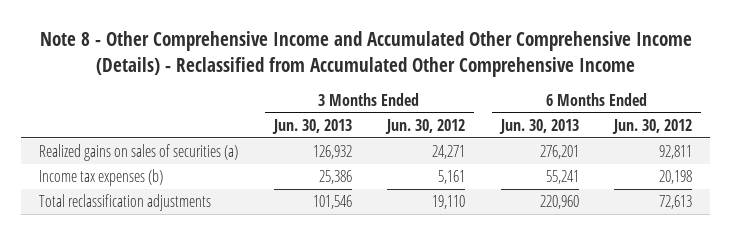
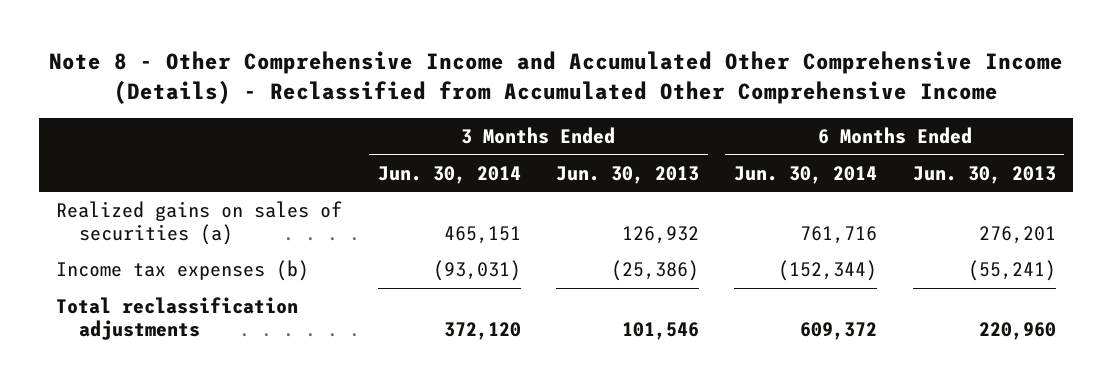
- | 3 Months Ended Jun. 30, 2013 | 3 Months Ended Jun. 30, 2012 | 6 Months Ended Jun. 30, 2013 | 6 Months Ended Jun. 30, 2012
+ | 3 Months Ended Jun. 30, 2014 | 3 Months Ended Jun. 30, 2013 | 6 Months Ended Jun. 30, 2014 | 6 Months Ended Jun. 30, 2013
- Income tax expenses (b) | 25,386 | 5,161 | 55,241 | 20,198
+ Income tax expenses (b) | (93,031) | (25,386) | (152,344) | (55,241)

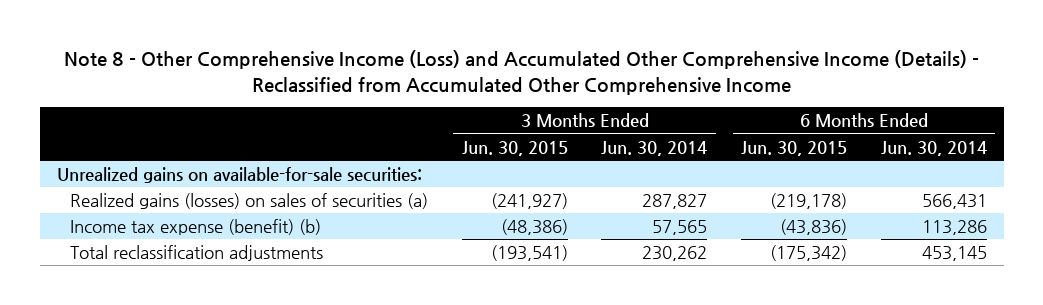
- Note 8 - Other Comprehensive Income and Accumulated Other Comprehensive Income (Details) - Reclassified from Accumulated Other Comprehensive Income
+ Note 8 - Other Comprehensive Income (Loss) and Accumulated Other Comprehensive Income (Details) - Reclassified from Accumulated Other Comprehensive Income
- | 3 Months Ended Jun. 30, 2014 | 3 Months Ended Jun. 30, 2013 | 6 Months Ended Jun. 30, 2014 | 6 Months Ended Jun. 30, 2013
+ | 3 Months Ended Jun. 30, 2015 | 3 Months Ended Jun. 30, 2014 | 6 Months Ended Jun. 30, 2015 | 6 Months Ended Jun. 30, 2014
- Realized gains on sales of securities (a) | 465,151 | 126,932 | 761,716 | 276,201
- Income tax expenses (b) | (93,031) | (25,386) | (152,344) | (55,241)
- Total reclassification adjustments | 372,120 | 101,546 | 609,372 | 220,960
+ Unrealized gains on available-for-sale securities:
+ Realized gains (losses) on sales of securities (a) | (241,927) | 287,827 | (219,178) | 566,431
+ Income tax expense (benefit) (b) | (48,386) | 57,565 | (43,836) | 113,286
+ Total reclassification adjustments | (193,541) | 230,262 | (175,342) | 453,145

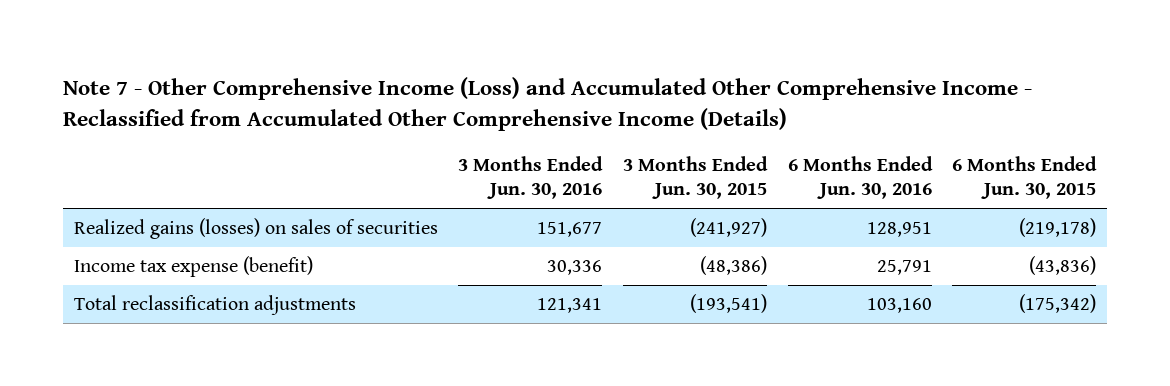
- Note 8 - Other Comprehensive Income (Loss) and Accumulated Other Comprehensive Income (Details) - Reclassified from Accumulated Other Comprehensive Income
+ Note 7 - Other Comprehensive Income (Loss) and Accumulated Other Comprehensive Income - Reclassified from Accumulated Other Comprehensive Income (Details)
- | 3 Months Ended Jun. 30, 2015 | 3 Months Ended Jun. 30, 2014 | 6 Months Ended Jun. 30, 2015 | 6 Months Ended Jun. 30, 2014
+ | 3 Months Ended Jun. 30, 2016 | 3 Months Ended Jun. 30, 2015 | 6 Months Ended Jun. 30, 2016 | 6 Months Ended Jun. 30, 2015
- Unrealized gains on available-for-sale securities:
- Realized gains (losses) on sales of securities (a) | (241,927) | 287,827 | (219,178) | 566,431
- Income tax expense (benefit) (b) | (48,386) | 57,565 | (43,836) | 113,286
+ Realized gains (losses) on sales of securities | 151,677 | (241,927) | 128,951 | (219,178)
+ Income tax expense (benefit) | 30,336 | (48,386) | 25,791 | (43,836)

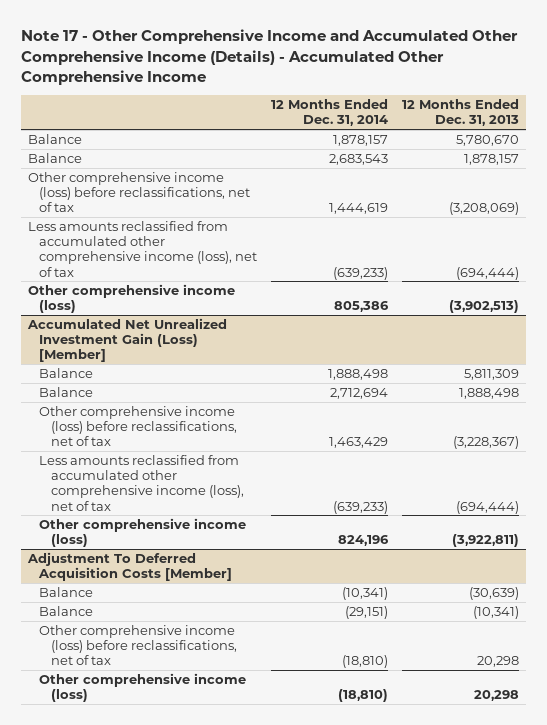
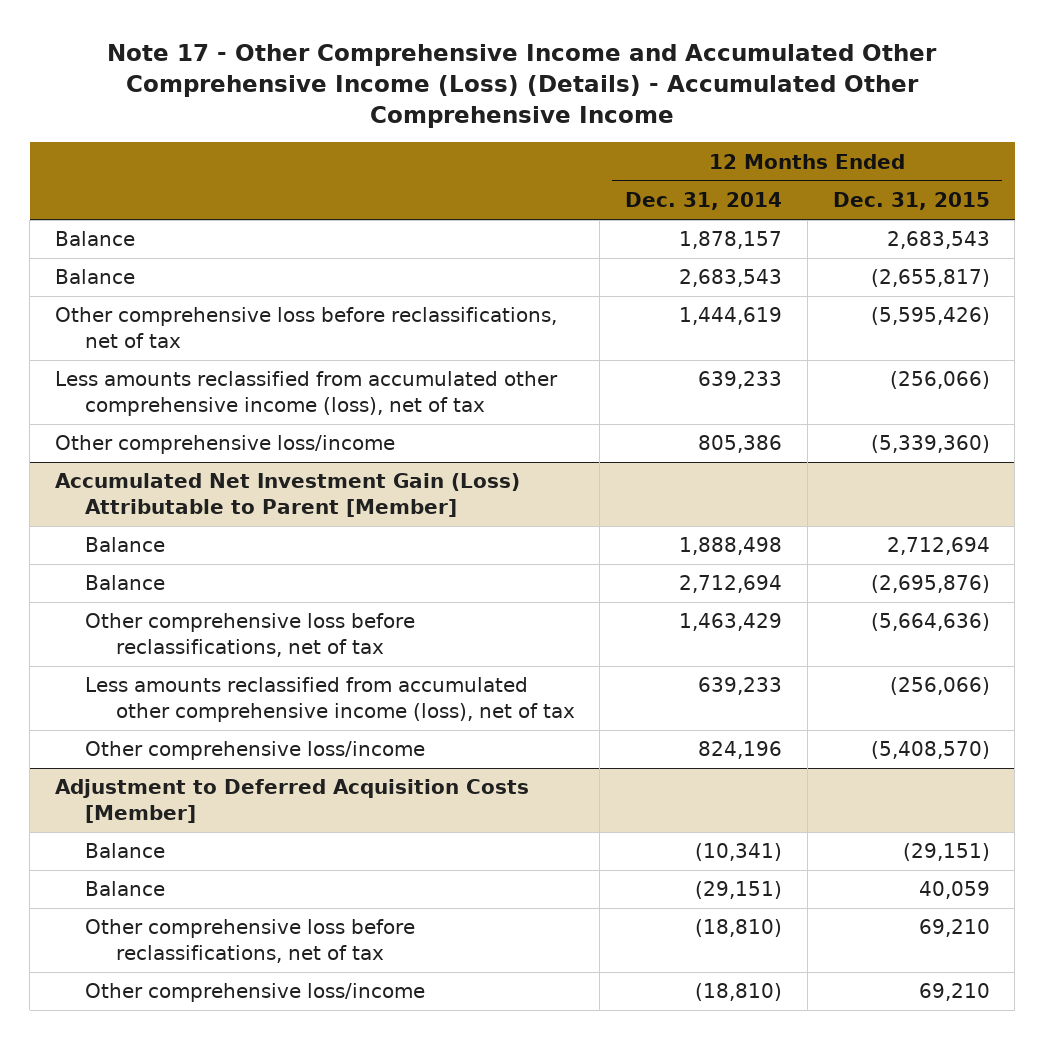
- Note 17 - Other Comprehensive Income and Accumulated Other Comprehensive Income (Details) - Accumulated Other Comprehensive Income
+ Note 17 - Other Comprehensive Income and Accumulated Other Comprehensive Income (Loss) (Details) - Accumulated Other Comprehensive Income
- | 12 Months Ended Dec. 31, 2014 | 12 Months Ended Dec. 31, 2013
+ | 12 Months Ended Dec. 31, 2014 | 12 Months Ended Dec. 31, 2015
- Other comprehensive income (loss) before reclassifications, net of tax | 1,444,619 | (3,208,069)
- Less amounts reclassified from accumulated other comprehensive income (loss), net of tax | (639,233) | (694,444)
- Other comprehensive income (loss) | 805,386 | (3,902,513)
- Accumulated Net Unrealized Investment Gain (Loss) [Member]
+ Other comprehensive loss before reclassifications, net of tax | 1,444,619 | (5,595,426)
+ Less amounts reclassified from accumulated other comprehensive income (loss), net of tax | 639,233 | (256,066)
+ Other comprehensive loss/income | 805,386 | (5,339,360)
+ Accumulated Net Investment Gain (Loss) Attributable to Parent [Member]
- Other comprehensive income (loss) before reclassifications, net of tax | 1,463,429 | (3,228,367)
- Less amounts reclassified from accumulated other comprehensive income (loss), net of tax | (639,233) | (694,444)
- Other comprehensive income (loss) | 824,196 | (3,922,811)
- Adjustment To Deferred Acquisition Costs [Member]
+ Other comprehensive loss before reclassifications, net of tax | 1,463,429 | (5,664,636)
+ Less amounts reclassified from accumulated other comprehensive income (loss), net of tax | 639,233 | (256,066)
+ Other comprehensive loss/income | 824,196 | (5,408,570)
+ Adjustment to Deferred Acquisition Costs [Member]
- Other comprehensive income (loss) before reclassifications, net of tax | (18,810) | 20,298
- Other comprehensive income (loss) | (18,810) | 20,298
+ Other comprehensive loss before reclassifications, net of tax | (18,810) | 69,210
+ Other comprehensive loss/income | (18,810) | 69,210

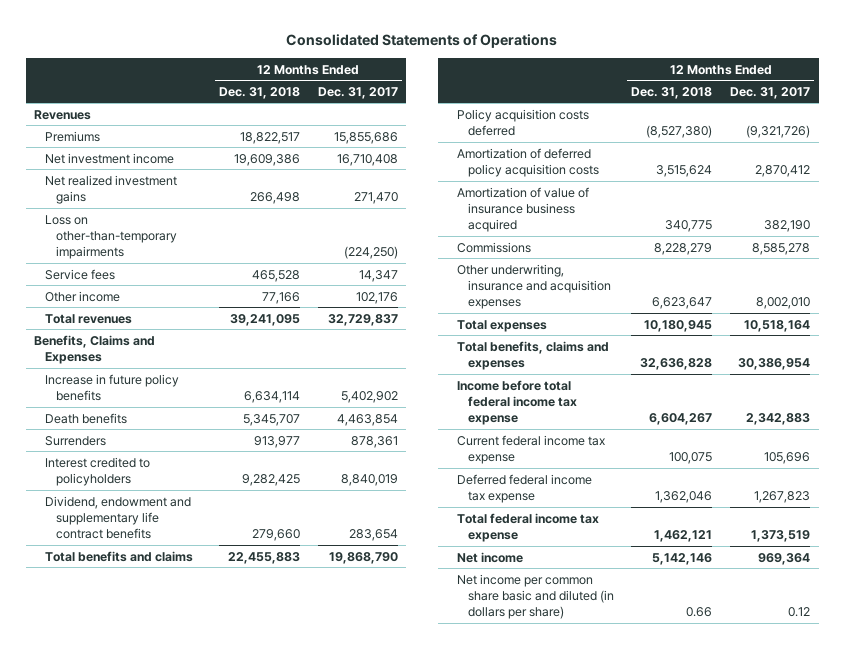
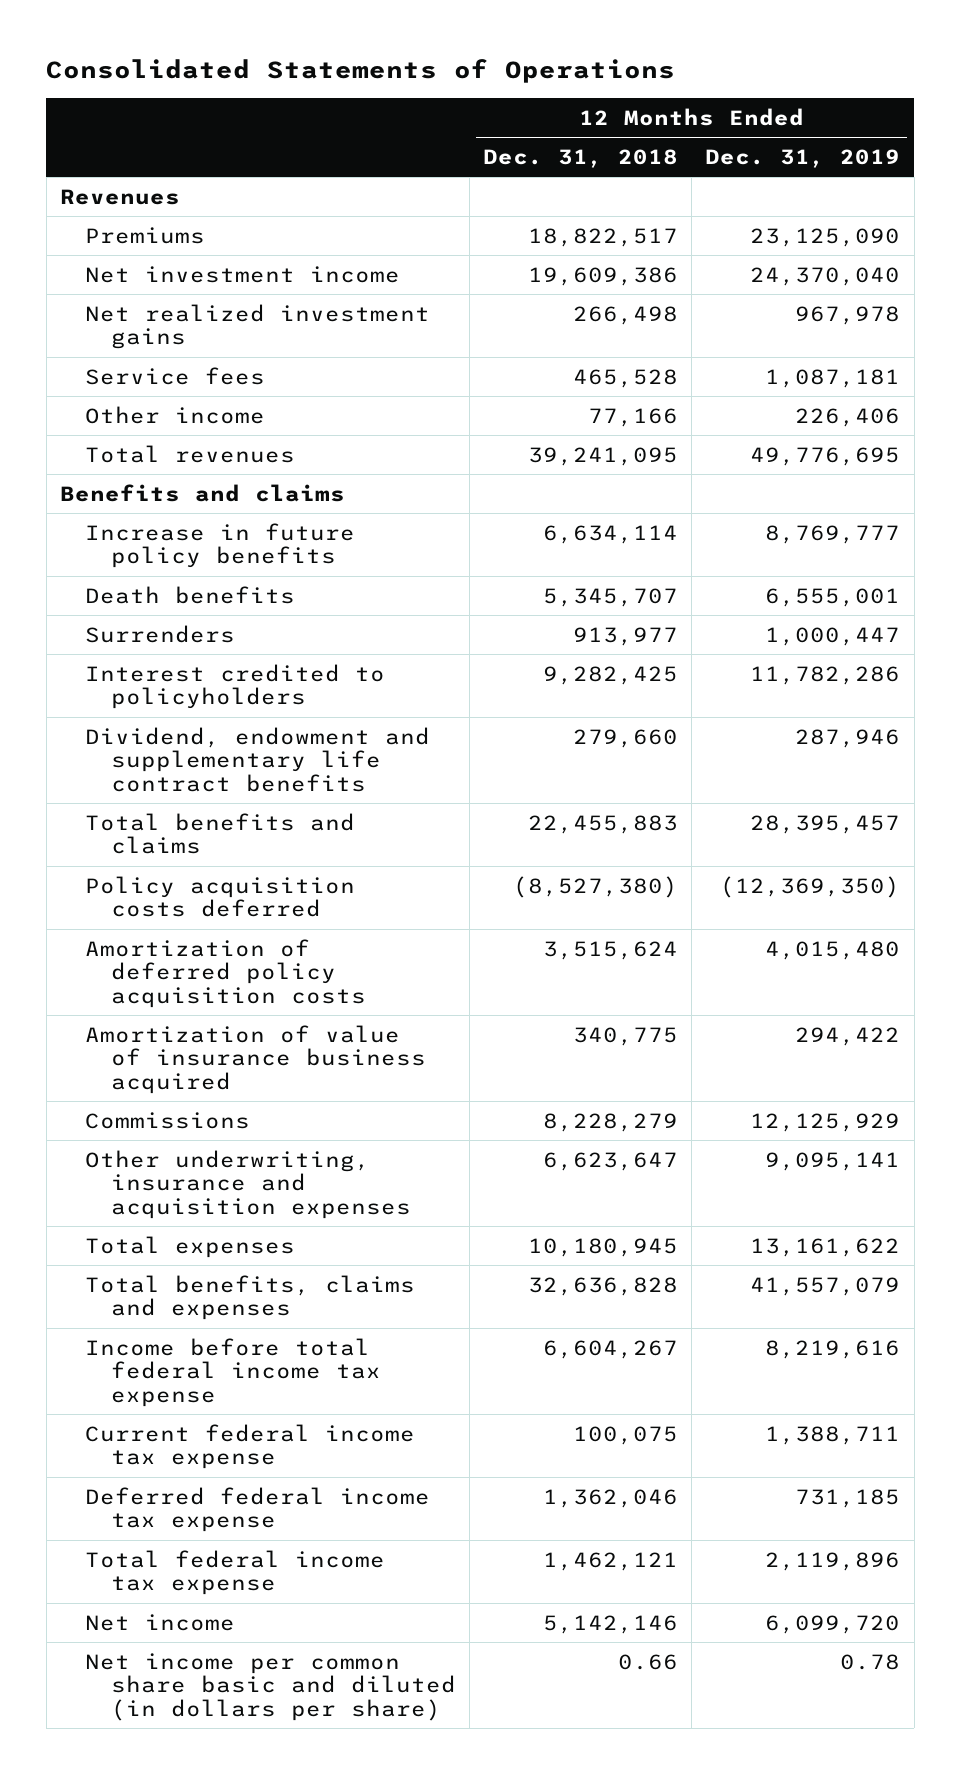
- | 12 Months Ended Dec. 31, 2018 | 12 Months Ended Dec. 31, 2017
+ | 12 Months Ended Dec. 31, 2018 | 12 Months Ended Dec. 31, 2019
- Loss on other-than-temporary impairments | | (224,250)
- Benefits, Claims and Expenses
+ Benefits and claims

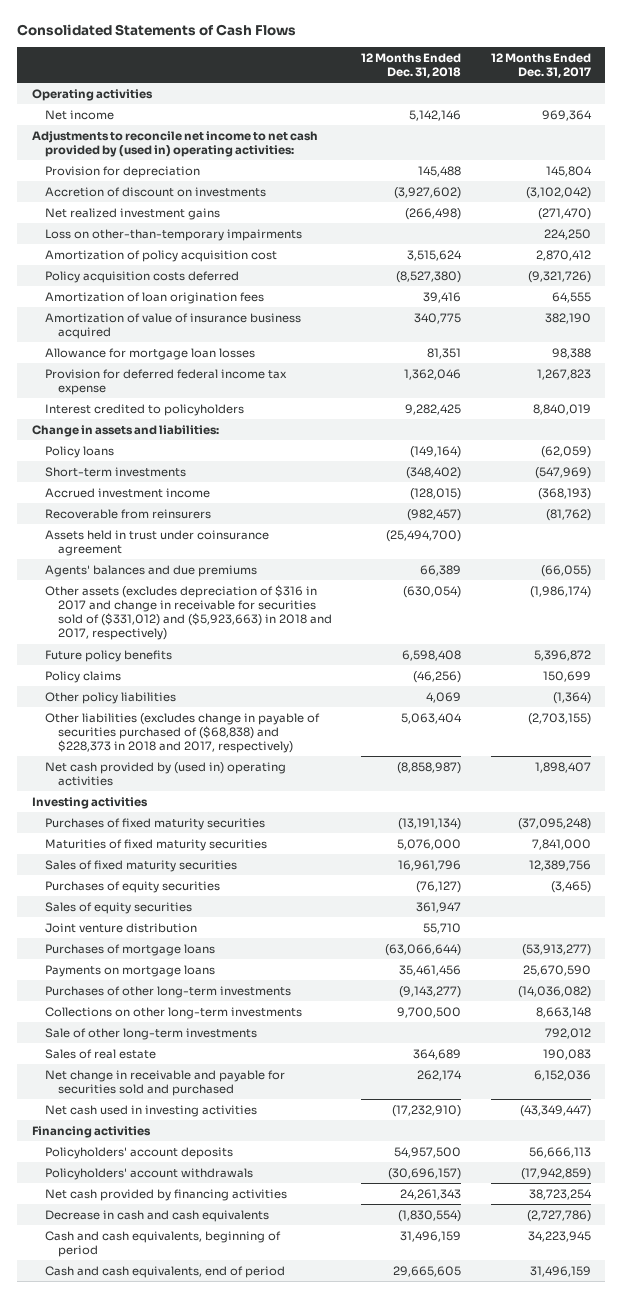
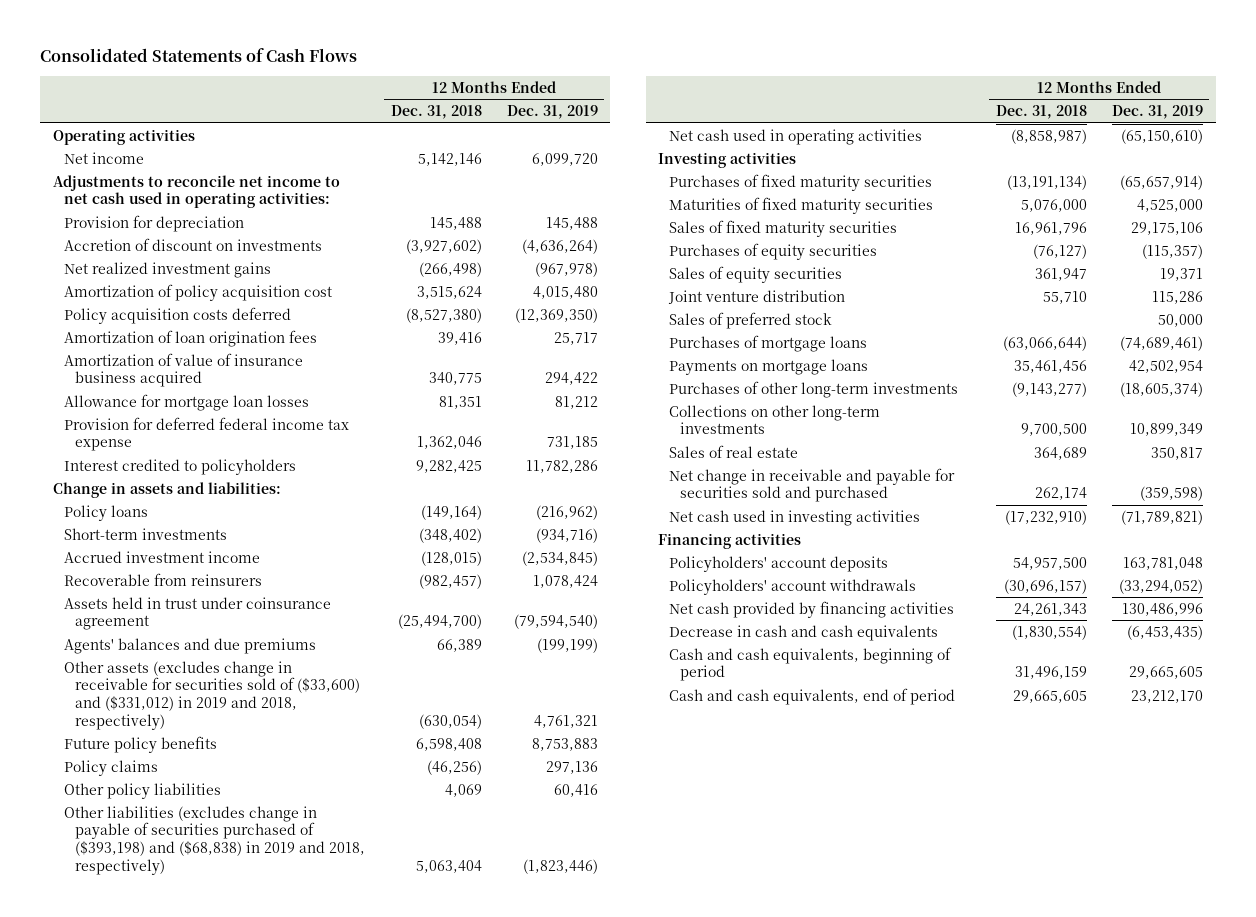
- | 12 Months Ended Dec. 31, 2018 | 12 Months Ended Dec. 31, 2017
+ | 12 Months Ended Dec. 31, 2018 | 12 Months Ended Dec. 31, 2019
- Adjustments to reconcile net income to net cash provided by (used in) operating activities:
+ Adjustments to reconcile net income to net cash used in operating activities:
- Loss on other-than-temporary impairments | | 224,250
- Other assets (excludes depreciation of $316 in 2017 and change in receivable for securities sold of ($331,012) and ($5,923,663) in 2018 and 2017, respectively) | (630,054) | (1,986,174)
+ Other assets (excludes change in receivable for securities sold of ($33,600) and ($331,012) in 2019 and 2018, respectively) | (630,054) | 4,761,321
- Other liabilities (excludes change in payable of securities purchased of ($68,838) and $228,373 in 2018 and 2017, respectively) | 5,063,404 | (2,703,155)
- Net cash provided by (used in) operating activities | (8,858,987) | 1,898,407
+ Other liabilities (excludes change in payable of securities purchased of ($393,198) and ($68,838) in 2019 and 2018, respectively) | 5,063,404 | (1,823,446)
+ Net cash used in operating activities | (8,858,987) | (65,150,610)
+ Sales of preferred stock | | 50,000
- Sale of other long-term investments | | 792,012

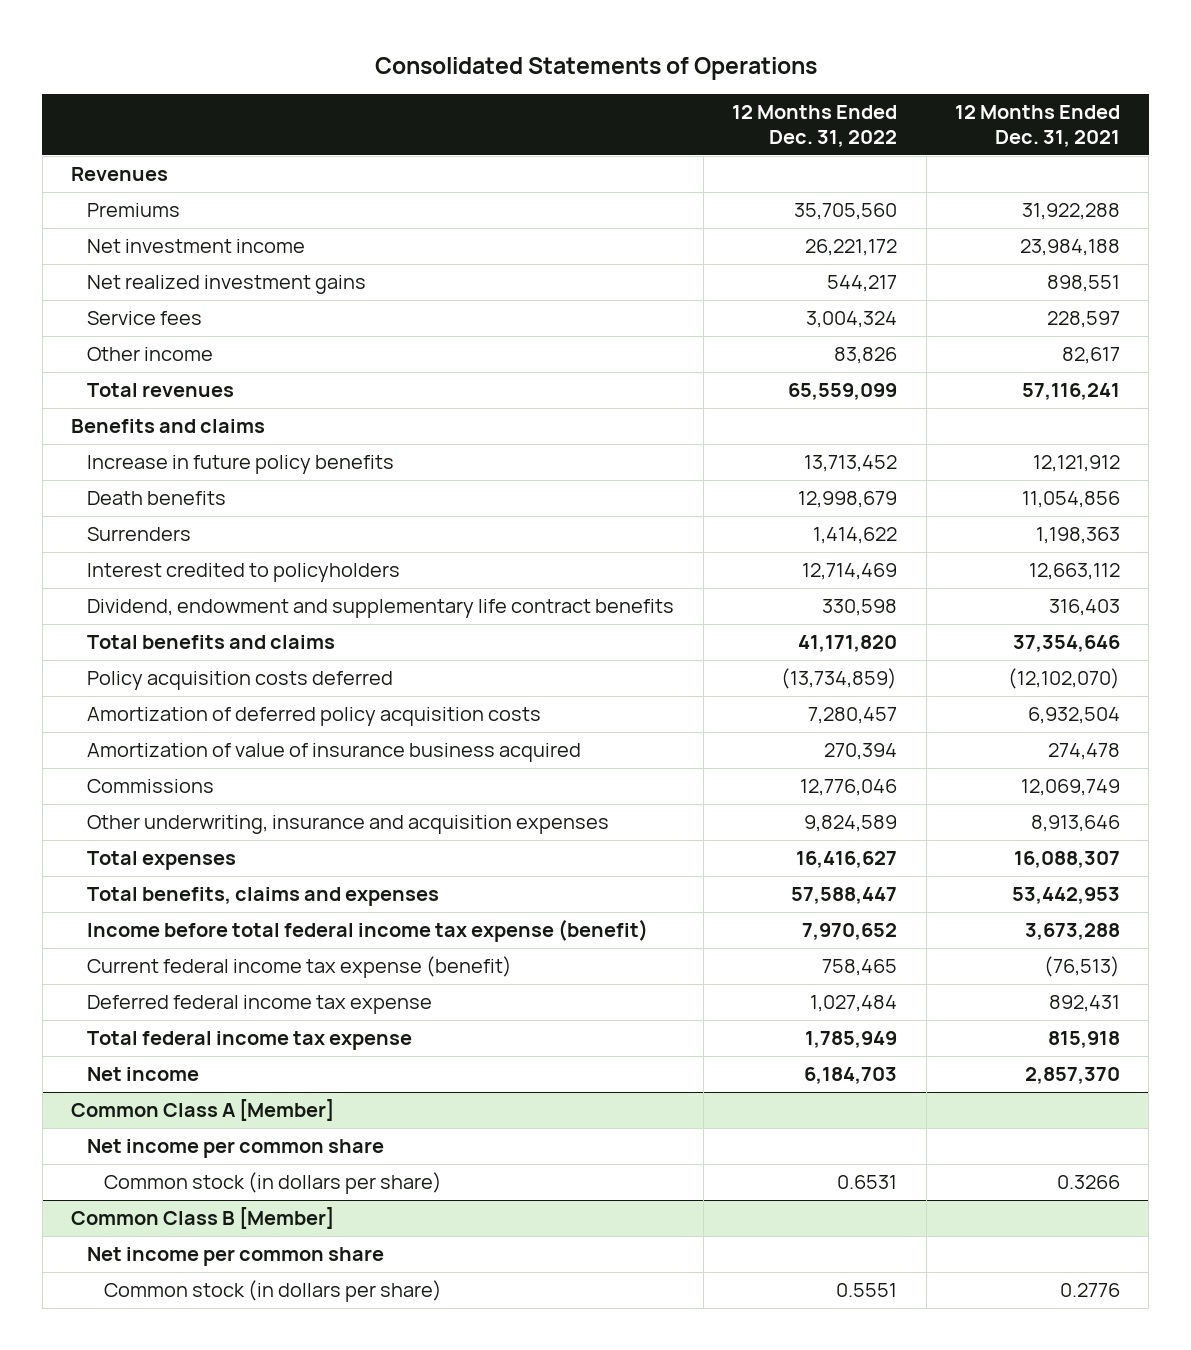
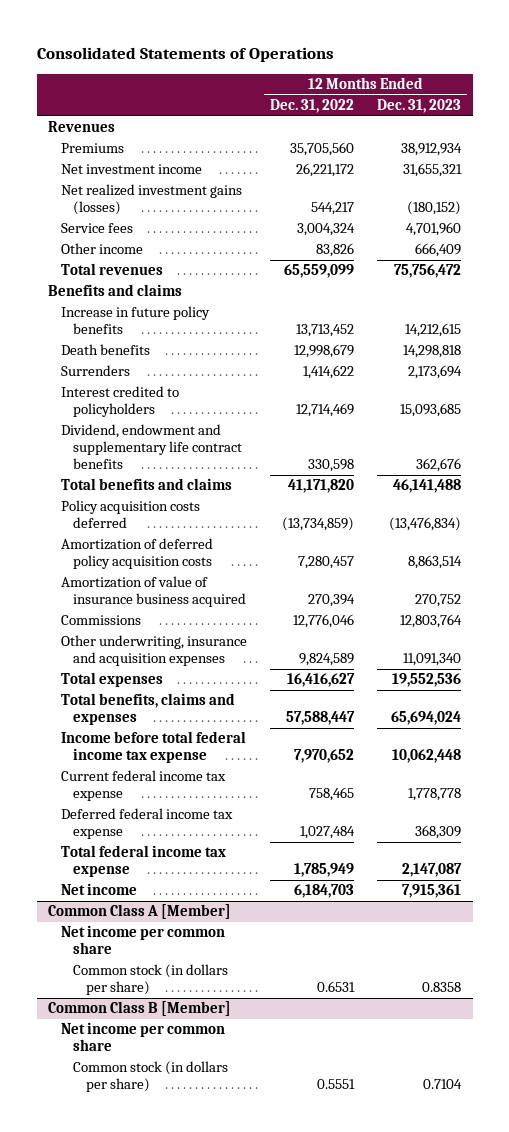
- | 12 Months Ended Dec. 31, 2022 | 12 Months Ended Dec. 31, 2021
+ | 12 Months Ended Dec. 31, 2022 | 12 Months Ended Dec. 31, 2023
- Net realized investment gains | 544,217 | 898,551
+ Net realized investment gains (losses) | 544,217 | (180,152)
- Income before total federal income tax expense (benefit) | 7,970,652 | 3,673,288
- Current federal income tax expense (benefit) | 758,465 | (76,513)
+ Income before total federal income tax expense | 7,970,652 | 10,062,448
+ Current federal income tax expense | 758,465 | 1,778,778

